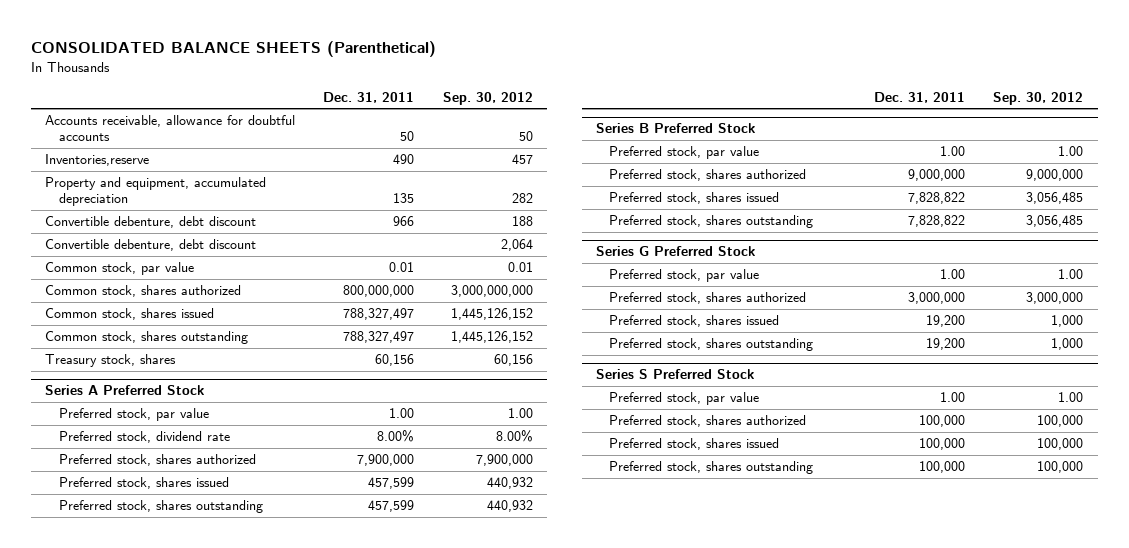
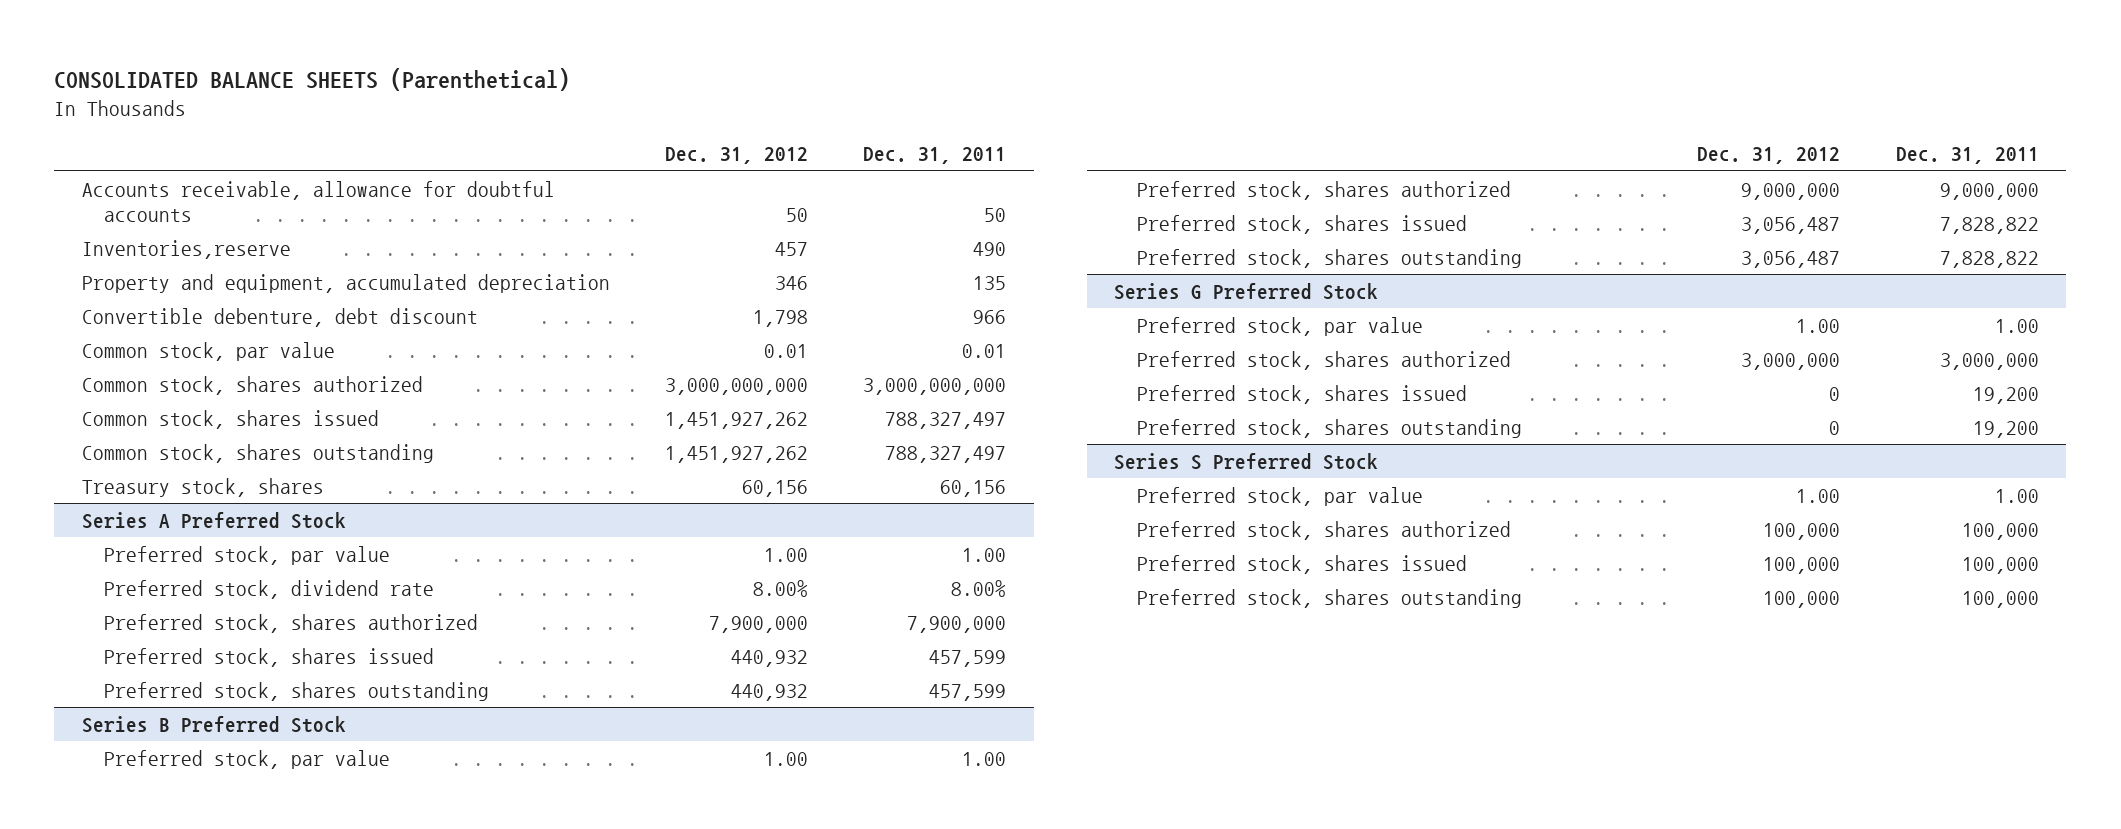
- | Dec. 31, 2011 | Sep. 30, 2012
+ | Dec. 31, 2012 | Dec. 31, 2011
- Convertible debenture, debt discount | | 2,064
- Common stock, shares authorized | 800,000,000 | 3,000,000,000
+ Common stock, shares authorized | 3,000,000,000 | 3,000,000,000

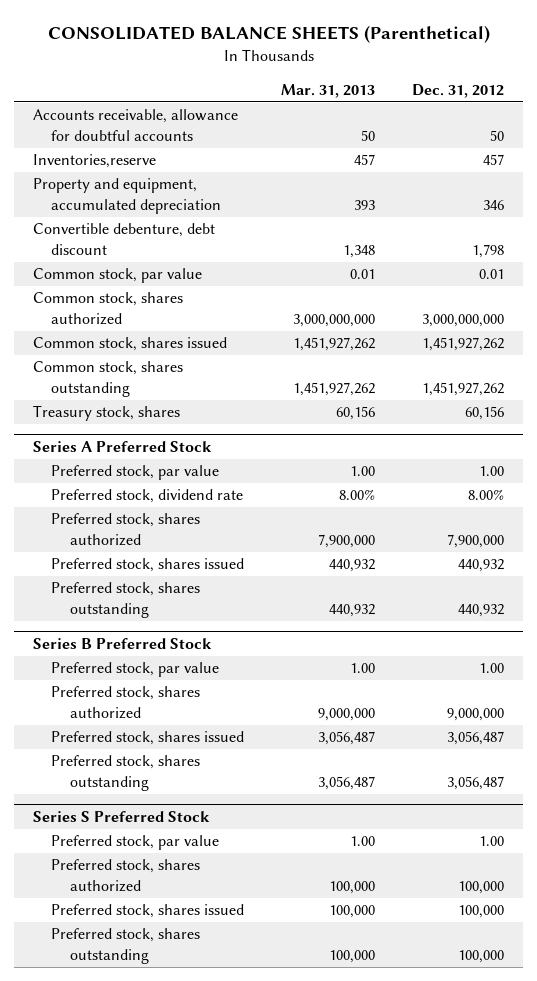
- | Dec. 31, 2012 | Dec. 31, 2011
+ | Mar. 31, 2013 | Dec. 31, 2012
- Series G Preferred Stock
- Preferred stock, par value | 1.00 | 1.00
- Preferred stock, shares authorized | 3,000,000 | 3,000,000
- Preferred stock, shares issued | 0 | 19,200
- Preferred stock, shares outstanding | 0 | 19,200

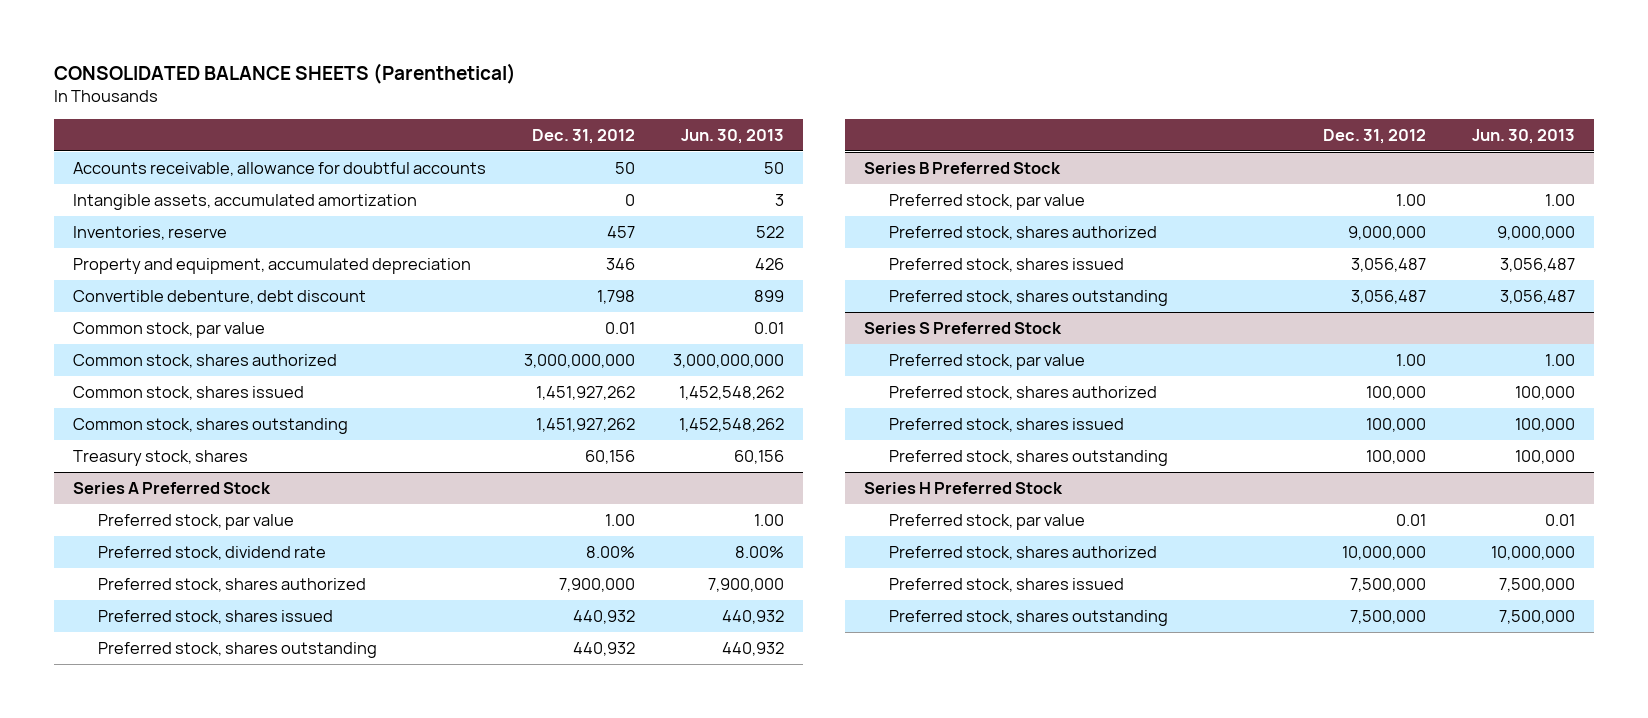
- | Mar. 31, 2013 | Dec. 31, 2012
+ | Dec. 31, 2012 | Jun. 30, 2013
- Inventories,reserve | 457 | 457
+ Intangible assets, accumulated amortization | 0 | 3
+ Inventories, reserve | 457 | 522
+ Series H Preferred Stock
+ Preferred stock, par value | 0.01 | 0.01
+ Preferred stock, shares authorized | 10,000,000 | 10,000,000
+ Preferred stock, shares issued | 7,500,000 | 7,500,000
+ Preferred stock, shares outstanding | 7,500,000 | 7,500,000

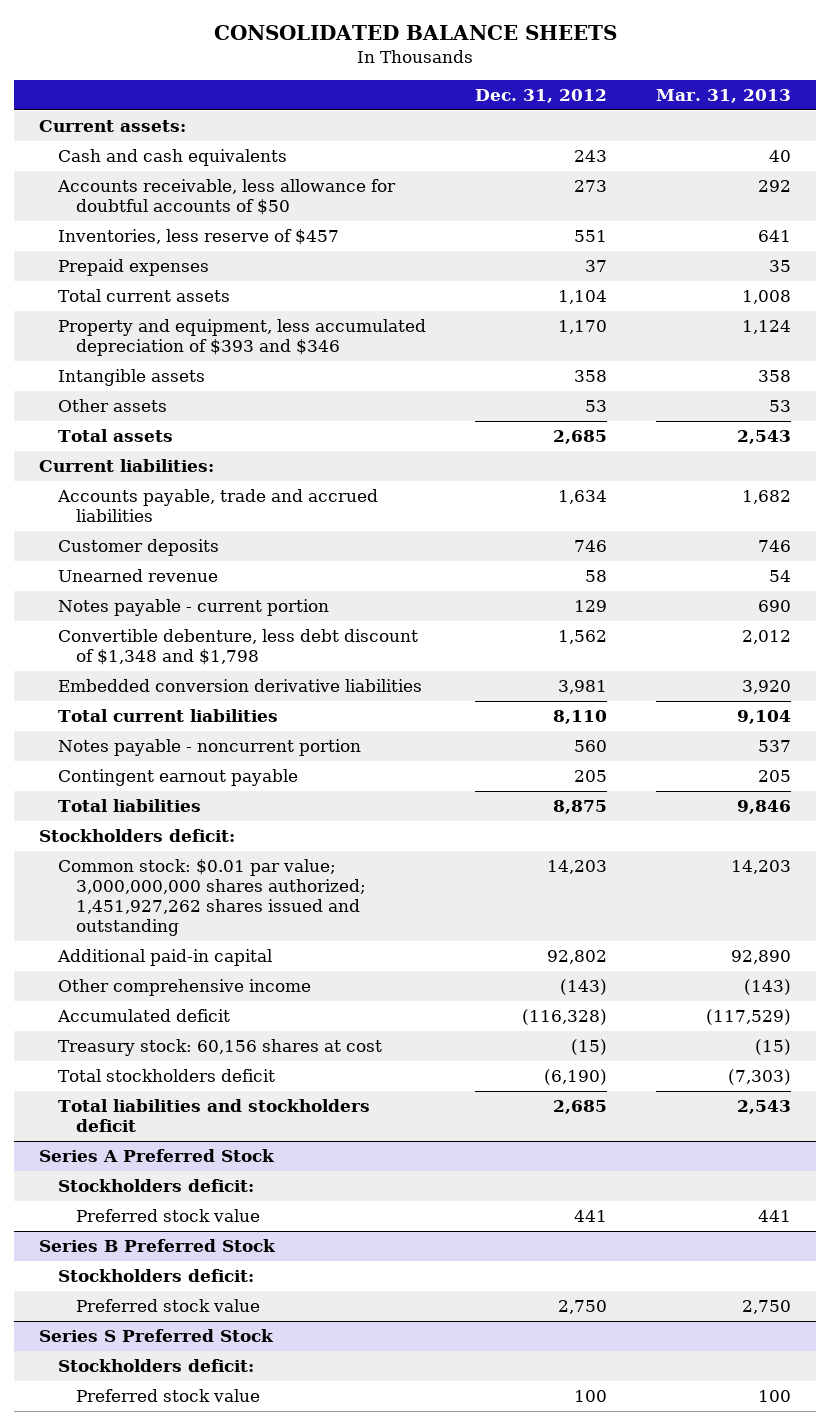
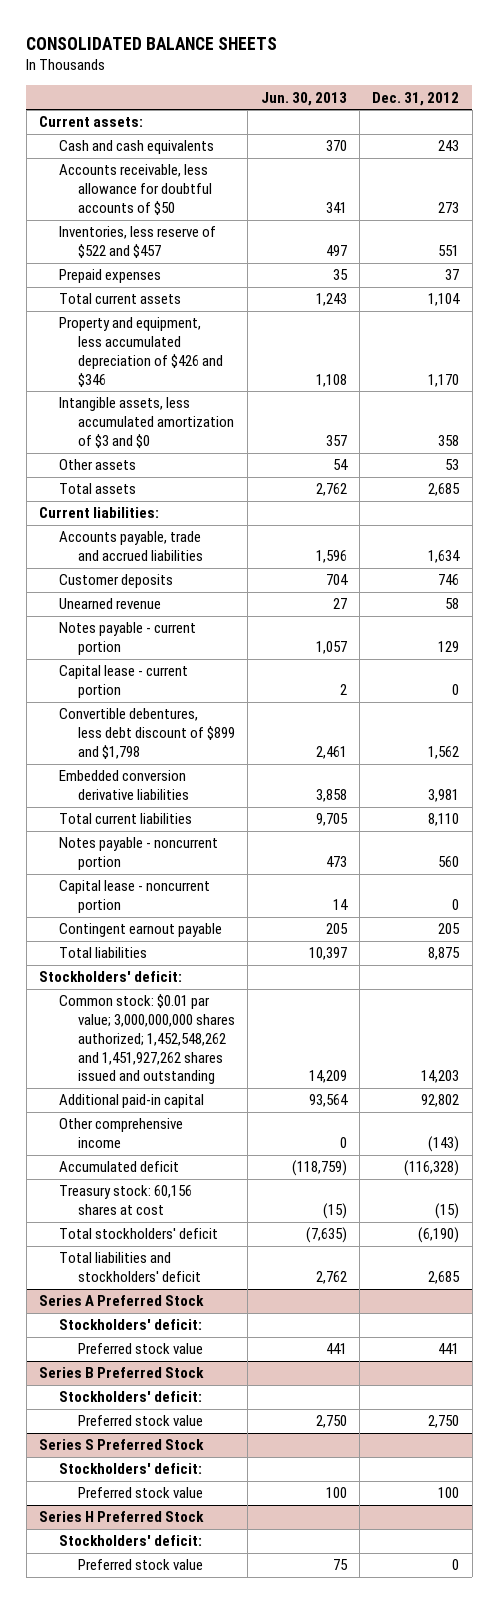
- | Dec. 31, 2012 | Mar. 31, 2013
+ | Jun. 30, 2013 | Dec. 31, 2012
- Inventories, less reserve of $457 | 551 | 641
+ Inventories, less reserve of $522 and $457 | 497 | 551
- Property and equipment, less accumulated depreciation of $393 and $346 | 1,170 | 1,124
- Intangible assets | 358 | 358
+ Property and equipment, less accumulated depreciation of $426 and $346 | 1,108 | 1,170
+ Intangible assets, less accumulated amortization of $3 and $0 | 357 | 358
- Convertible debenture, less debt discount of $1,348 and $1,798 | 1,562 | 2,012
+ Capital lease - current portion | 2 | 0
+ Convertible debentures, less debt discount of $899 and $1,798 | 2,461 | 1,562
+ Capital lease - noncurrent portion | 14 | 0
- Stockholders deficit:
- Common stock: $0.01 par value; 3,000,000,000 shares authorized; 1,451,927,262 shares issued and outstanding | 14,203 | 14,203
+ Stockholders' deficit:
+ Common stock: $0.01 par value; 3,000,000,000 shares authorized; 1,452,548,262 and 1,451,927,262 shares issued and outstanding | 14,209 | 14,203
- Total stockholders deficit | (6,190) | (7,303)
- Total liabilities and stockholders deficit | 2,685 | 2,543
+ Total stockholders' deficit | (7,635) | (6,190)
+ Total liabilities and stockholders' deficit | 2,762 | 2,685
@ Series A Preferred Stock
- Stockholders deficit:
+ Stockholders' deficit:
@ Series B Preferred Stock
- Stockholders deficit:
+ Stockholders' deficit:
@ Series S Preferred Stock
- Stockholders deficit:
+ Stockholders' deficit:
+ Series H Preferred Stock
+ Stockholders' deficit:
+ Preferred stock value | 75 | 0

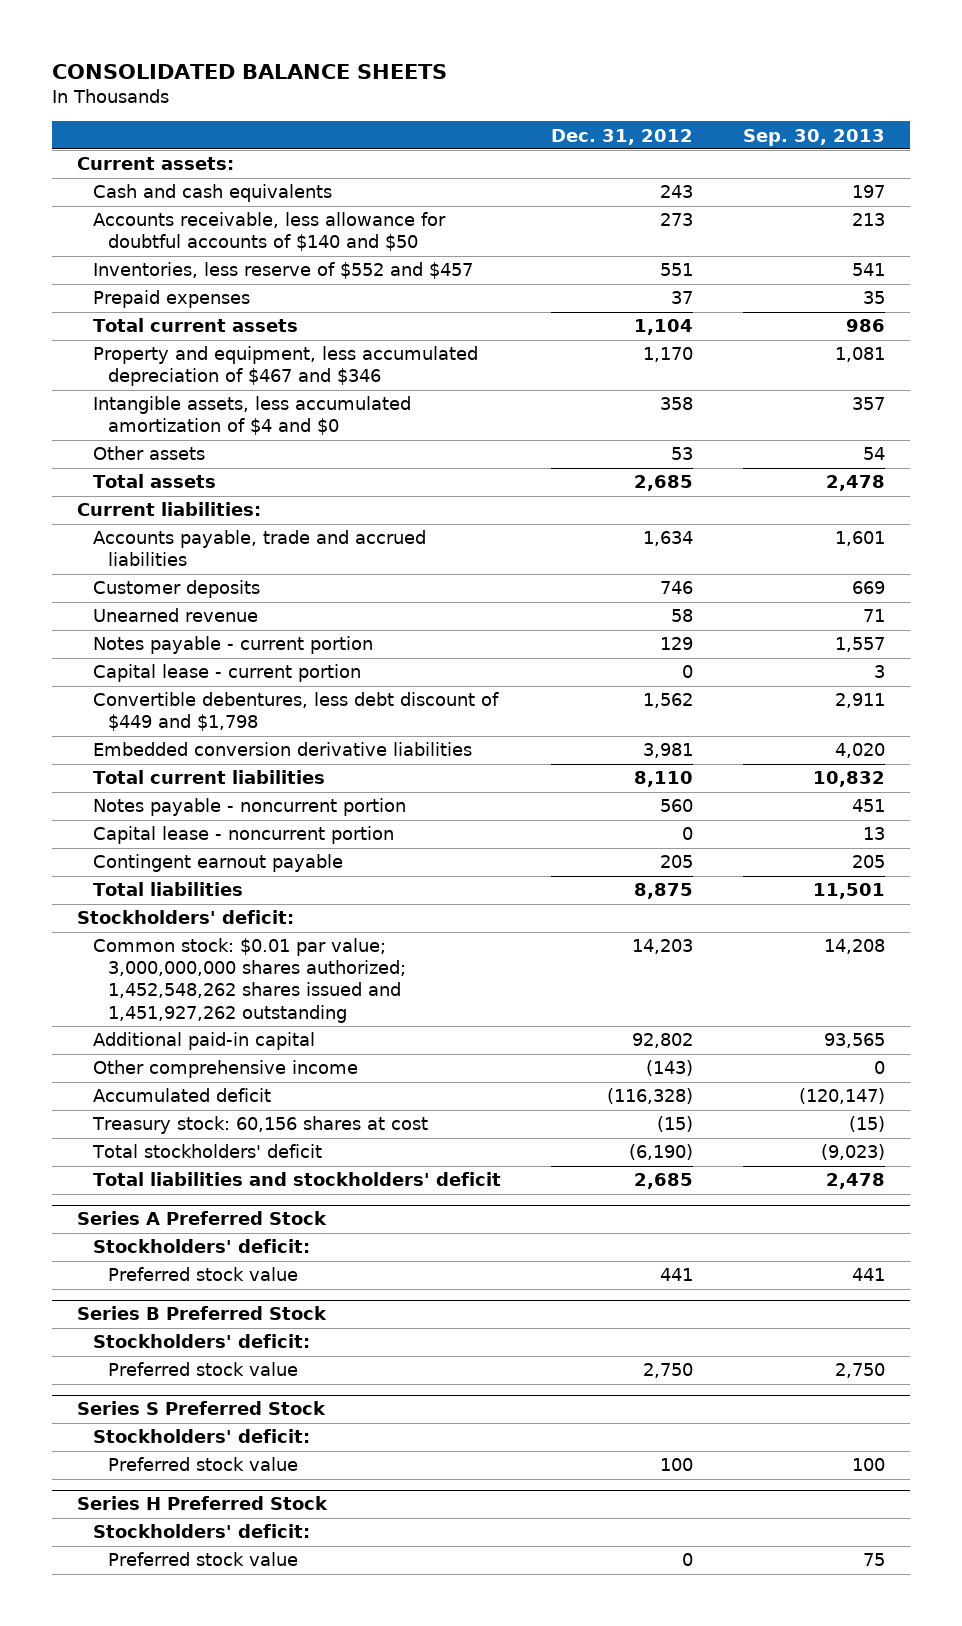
- | Jun. 30, 2013 | Dec. 31, 2012
+ | Dec. 31, 2012 | Sep. 30, 2013
- Accounts receivable, less allowance for doubtful accounts of $50 | 341 | 273
- Inventories, less reserve of $522 and $457 | 497 | 551
+ Accounts receivable, less allowance for doubtful accounts of $140 and $50 | 273 | 213
+ Inventories, less reserve of $552 and $457 | 551 | 541
- Property and equipment, less accumulated depreciation of $426 and $346 | 1,108 | 1,170
- Intangible assets, less accumulated amortization of $3 and $0 | 357 | 358
+ Property and equipment, less accumulated depreciation of $467 and $346 | 1,170 | 1,081
+ Intangible assets, less accumulated amortization of $4 and $0 | 358 | 357
- Convertible debentures, less debt discount of $899 and $1,798 | 2,461 | 1,562
+ Convertible debentures, less debt discount of $449 and $1,798 | 1,562 | 2,911
- Common stock: $0.01 par value; 3,000,000,000 shares authorized; 1,452,548,262 and 1,451,927,262 shares issued and outstanding | 14,209 | 14,203
+ Common stock: $0.01 par value; 3,000,000,000 shares authorized; 1,452,548,262 shares issued and 1,451,927,262 outstanding | 14,203 | 14,208

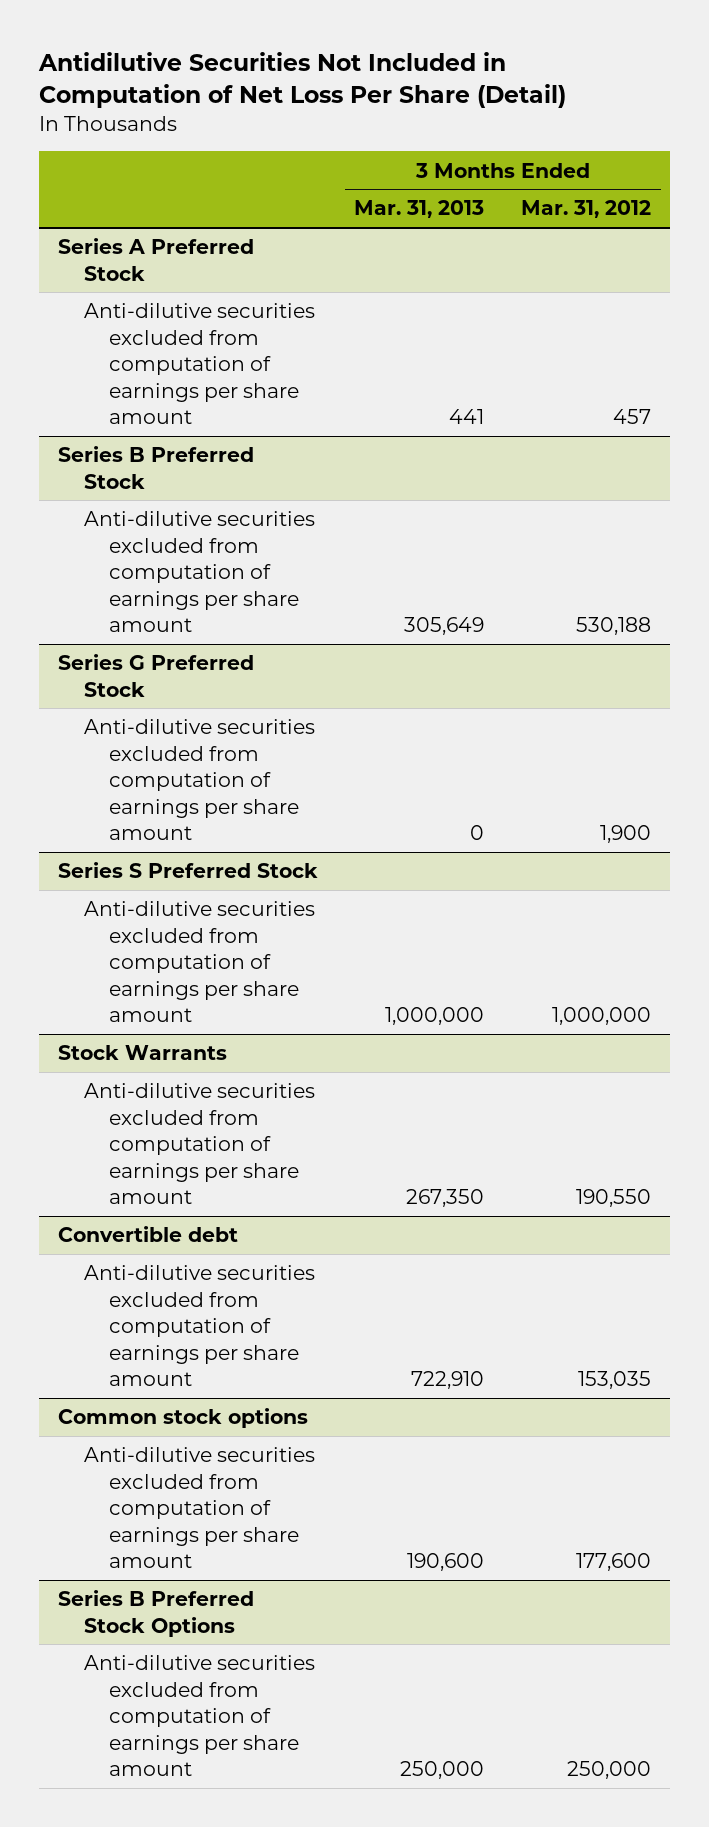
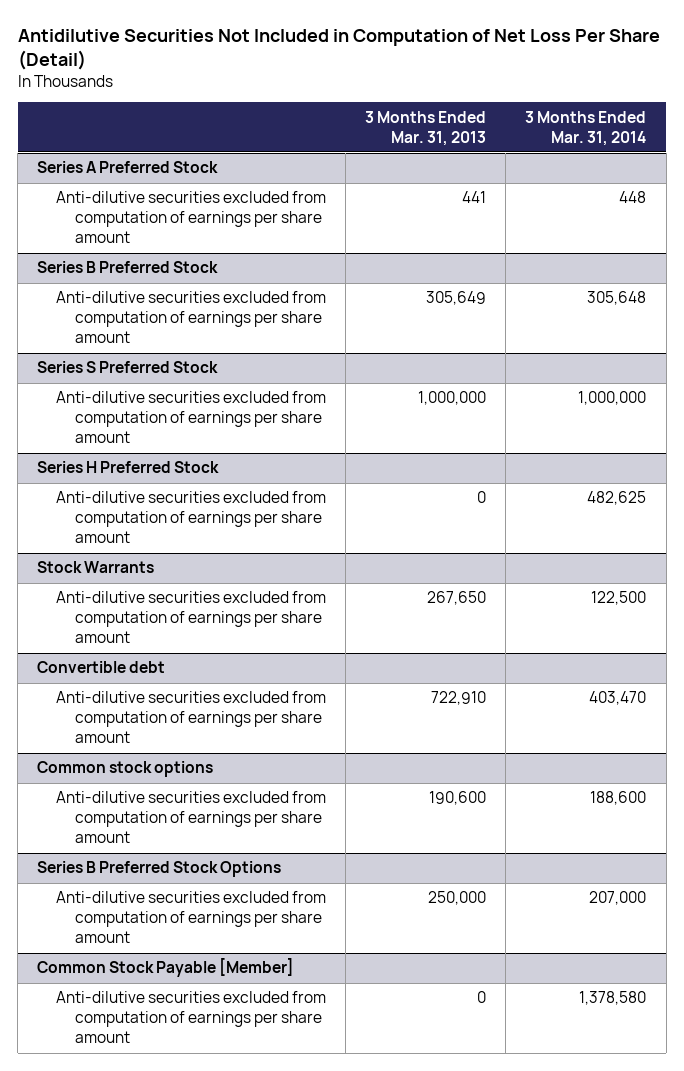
- | 3 Months Ended Mar. 31, 2013 | 3 Months Ended Mar. 31, 2012
+ | 3 Months Ended Mar. 31, 2013 | 3 Months Ended Mar. 31, 2014
- Series G Preferred Stock
- Anti-dilutive securities excluded from computation of earnings per share amount | 0 | 1,900
+ Series H Preferred Stock
+ Anti-dilutive securities excluded from computation of earnings per share amount | 0 | 482,625
@ Stock Warrants
- Anti-dilutive securities excluded from computation of earnings per share amount | 267,350 | 190,550
+ Anti-dilutive securities excluded from computation of earnings per share amount | 267,650 | 122,500
+ Common Stock Payable [Member]
+ Anti-dilutive securities excluded from computation of earnings per share amount | 0 | 1,378,580

